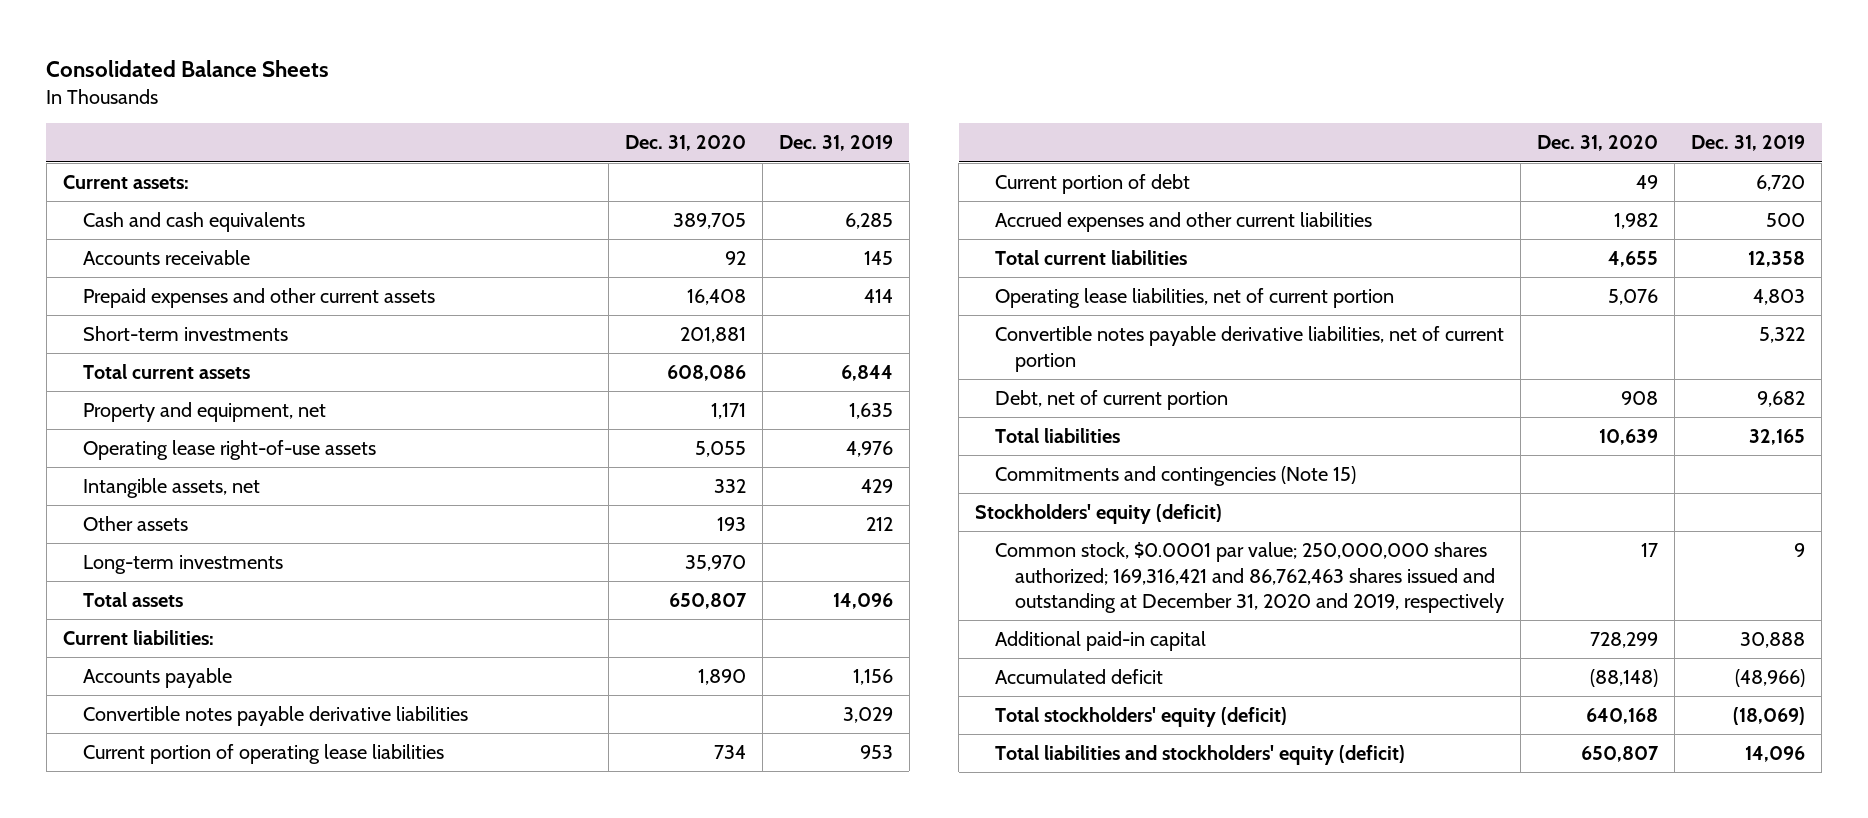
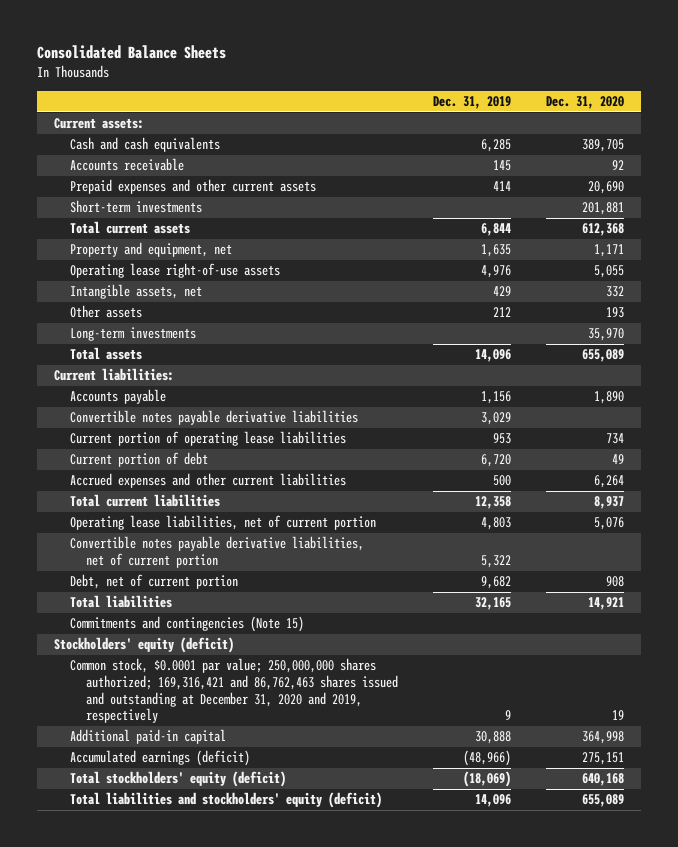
- | Dec. 31, 2020 | Dec. 31, 2019
+ | Dec. 31, 2019 | Dec. 31, 2020
- Prepaid expenses and other current assets | 16,408 | 414
+ Prepaid expenses and other current assets | 414 | 20,690
- Total current assets | 608,086 | 6,844
+ Total current assets | 6,844 | 612,368
- Total assets | 650,807 | 14,096
+ Total assets | 14,096 | 655,089
- Accrued expenses and other current liabilities | 1,982 | 500
- Total current liabilities | 4,655 | 12,358
+ Accrued expenses and other current liabilities | 500 | 6,264
+ Total current liabilities | 12,358 | 8,937
- Total liabilities | 10,639 | 32,165
+ Total liabilities | 32,165 | 14,921
- Common stock, $0.0001 par value; 250,000,000 shares authorized; 169,316,421 and 86,762,463 shares issued and outstanding at December 31, 2020 and 2019, respectively | 17 | 9
- Additional paid-in capital | 728,299 | 30,888
- Accumulated deficit | (88,148) | (48,966)
+ Common stock, $0.0001 par value; 250,000,000 shares authorized; 169,316,421 and 86,762,463 shares issued and outstanding at December 31, 2020 and 2019, respectively | 9 | 19
+ Additional paid-in capital | 30,888 | 364,998
+ Accumulated earnings (deficit) | (48,966) | 275,151
- Total liabilities and stockholders' equity (deficit) | 650,807 | 14,096
+ Total liabilities and stockholders' equity (deficit) | 14,096 | 655,089

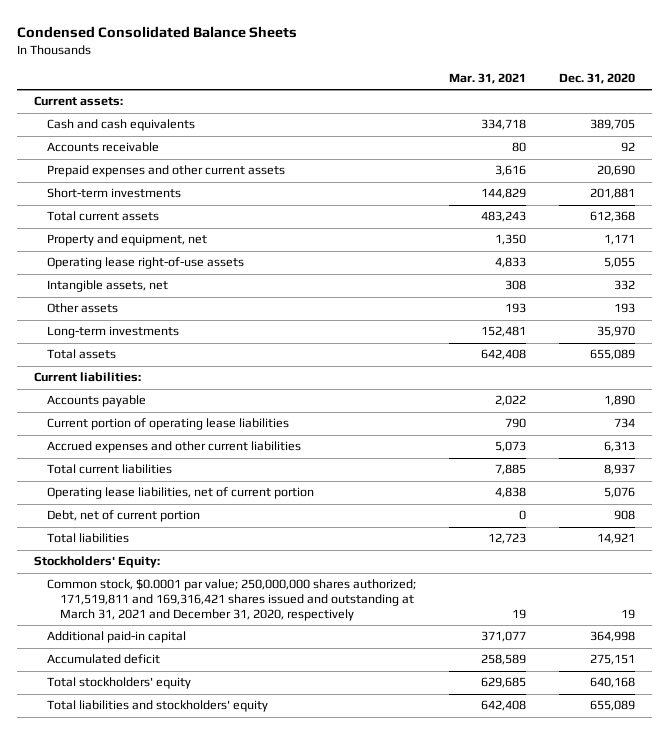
- Consolidated Balance Sheets
+ Condensed Consolidated Balance Sheets
- | Dec. 31, 2019 | Dec. 31, 2020
+ | Mar. 31, 2021 | Dec. 31, 2020
- Convertible notes payable derivative liabilities | 3,029 |
- Current portion of debt | 6,720 | 49
- Accrued expenses and other current liabilities | 500 | 6,264
+ Accrued expenses and other current liabilities | 5,073 | 6,313
- Convertible notes payable derivative liabilities, net of current portion | 5,322 |
- Commitments and contingencies (Note 15)
- Stockholders' equity (deficit)
- Common stock, $0.0001 par value; 250,000,000 shares authorized; 169,316,421 and 86,762,463 shares issued and outstanding at December 31, 2020 and 2019, respectively | 9 | 19
+ Stockholders' Equity:
+ Common stock, $0.0001 par value; 250,000,000 shares authorized; 171,519,811 and 169,316,421 shares issued and outstanding at March 31, 2021 and December 31, 2020, respectively | 19 | 19
- Accumulated earnings (deficit) | (48,966) | 275,151
- Total stockholders' equity (deficit) | (18,069) | 640,168
- Total liabilities and stockholders' equity (deficit) | 14,096 | 655,089
+ Accumulated deficit | 258,589 | 275,151
+ Total stockholders' equity | 629,685 | 640,168
+ Total liabilities and stockholders' equity | 642,408 | 655,089

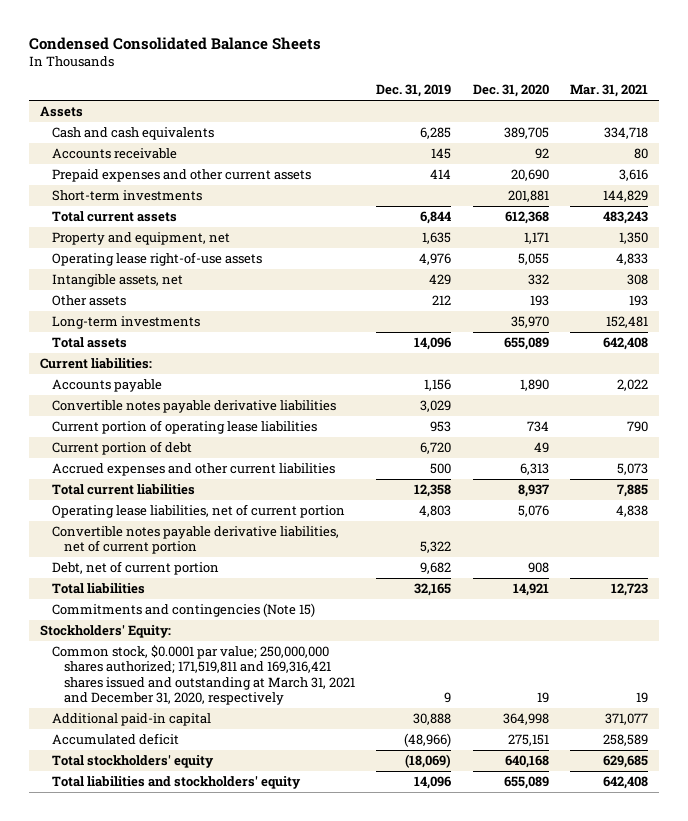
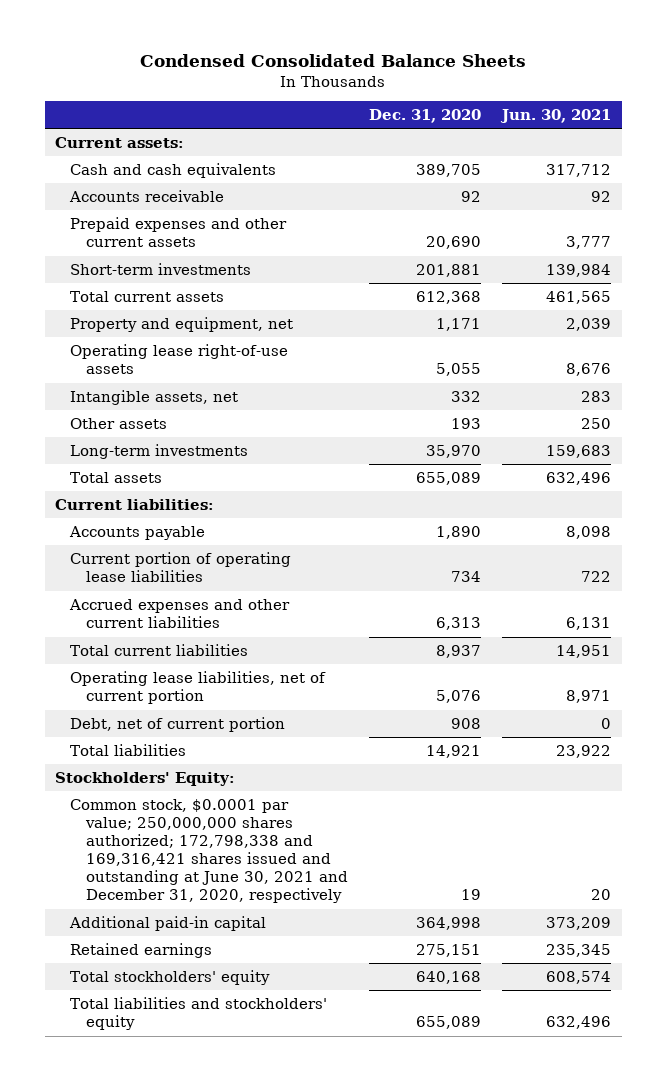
- | Dec. 31, 2019 | Dec. 31, 2020 | Mar. 31, 2021
+ | Dec. 31, 2020 | Jun. 30, 2021
- Assets
+ Current assets:
- Convertible notes payable derivative liabilities | 3,029 | |
- Current portion of debt | 6,720 | 49 |
- Convertible notes payable derivative liabilities, net of current portion | 5,322 | |
- Commitments and contingencies (Note 15)
- Common stock, $0.0001 par value; 250,000,000 shares authorized; 171,519,811 and 169,316,421 shares issued and outstanding at March 31, 2021 and December 31, 2020, respectively | 9 | 19 | 19
+ Common stock, $0.0001 par value; 250,000,000 shares authorized; 172,798,338 and 169,316,421 shares issued and outstanding at June 30, 2021 and December 31, 2020, respectively | 19 | 20
- Accumulated deficit | (48,966) | 275,151 | 258,589
+ Retained earnings | 275,151 | 235,345

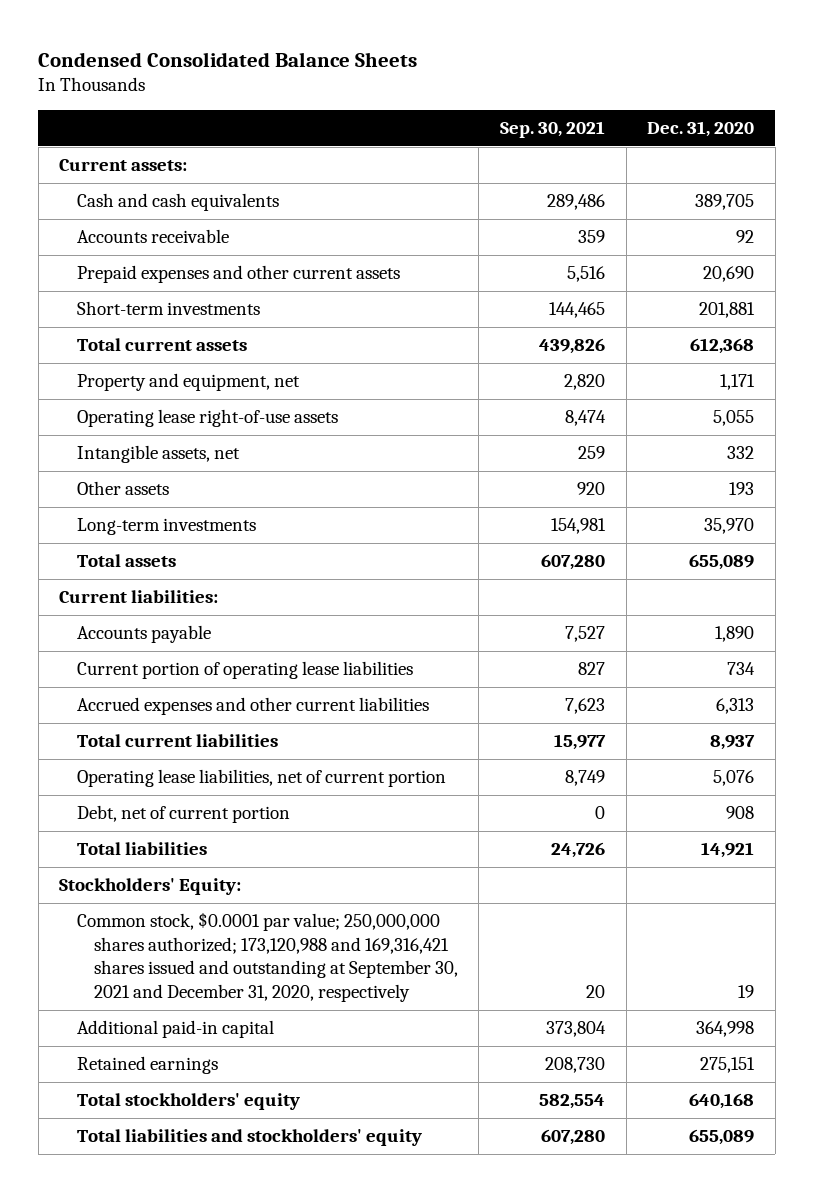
- | Dec. 31, 2020 | Jun. 30, 2021
+ | Sep. 30, 2021 | Dec. 31, 2020
- Common stock, $0.0001 par value; 250,000,000 shares authorized; 172,798,338 and 169,316,421 shares issued and outstanding at June 30, 2021 and December 31, 2020, respectively | 19 | 20
+ Common stock, $0.0001 par value; 250,000,000 shares authorized; 173,120,988 and 169,316,421 shares issued and outstanding at September 30, 2021 and December 31, 2020, respectively | 20 | 19

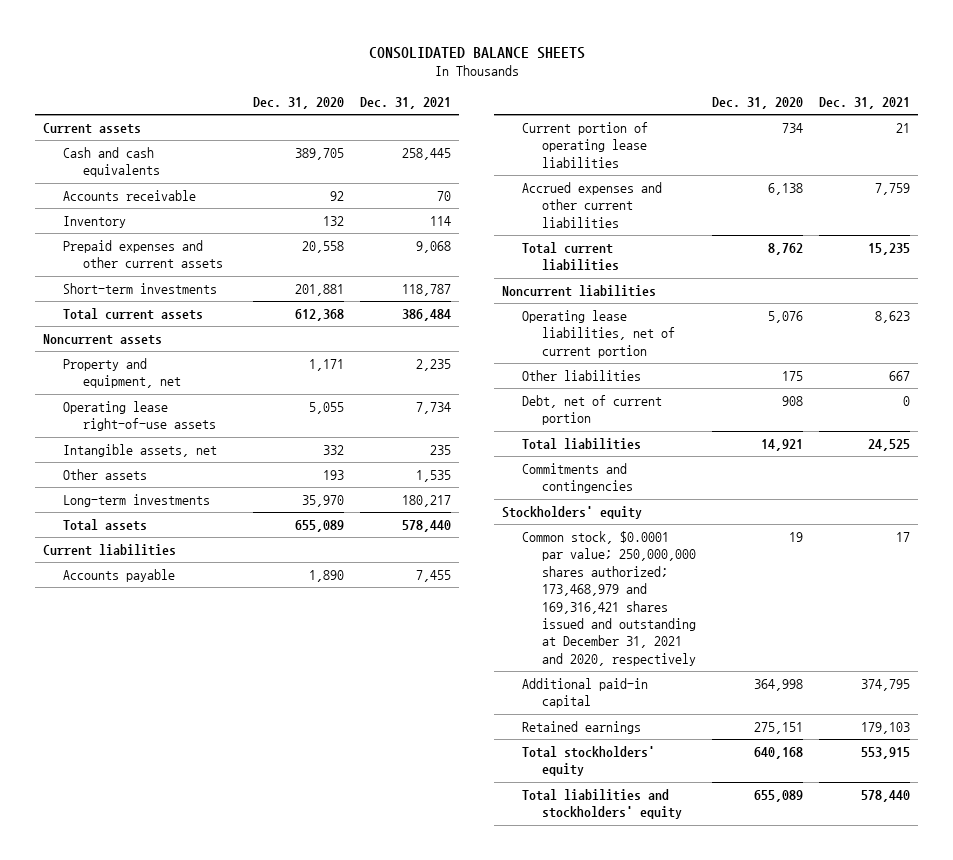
- Condensed Consolidated Balance Sheets
+ CONSOLIDATED BALANCE SHEETS
- | Sep. 30, 2021 | Dec. 31, 2020
+ | Dec. 31, 2020 | Dec. 31, 2021
- Current assets:
+ Current assets
- Prepaid expenses and other current assets | 5,516 | 20,690
+ Inventory | 132 | 114
+ Prepaid expenses and other current assets | 20,558 | 9,068
+ Noncurrent assets
- Current liabilities:
+ Current liabilities
- Accrued expenses and other current liabilities | 7,623 | 6,313
- Total current liabilities | 15,977 | 8,937
+ Accrued expenses and other current liabilities | 6,138 | 7,759
+ Total current liabilities | 8,762 | 15,235
+ Noncurrent liabilities
+ Other liabilities | 175 | 667
- Stockholders' Equity:
- Common stock, $0.0001 par value; 250,000,000 shares authorized; 173,120,988 and 169,316,421 shares issued and outstanding at September 30, 2021 and December 31, 2020, respectively | 20 | 19
+ Commitments and contingencies
+ Stockholders' equity
+ Common stock, $0.0001 par value; 250,000,000 shares authorized; 173,468,979 and 169,316,421 shares issued and outstanding at December 31, 2021 and 2020, respectively | 19 | 17

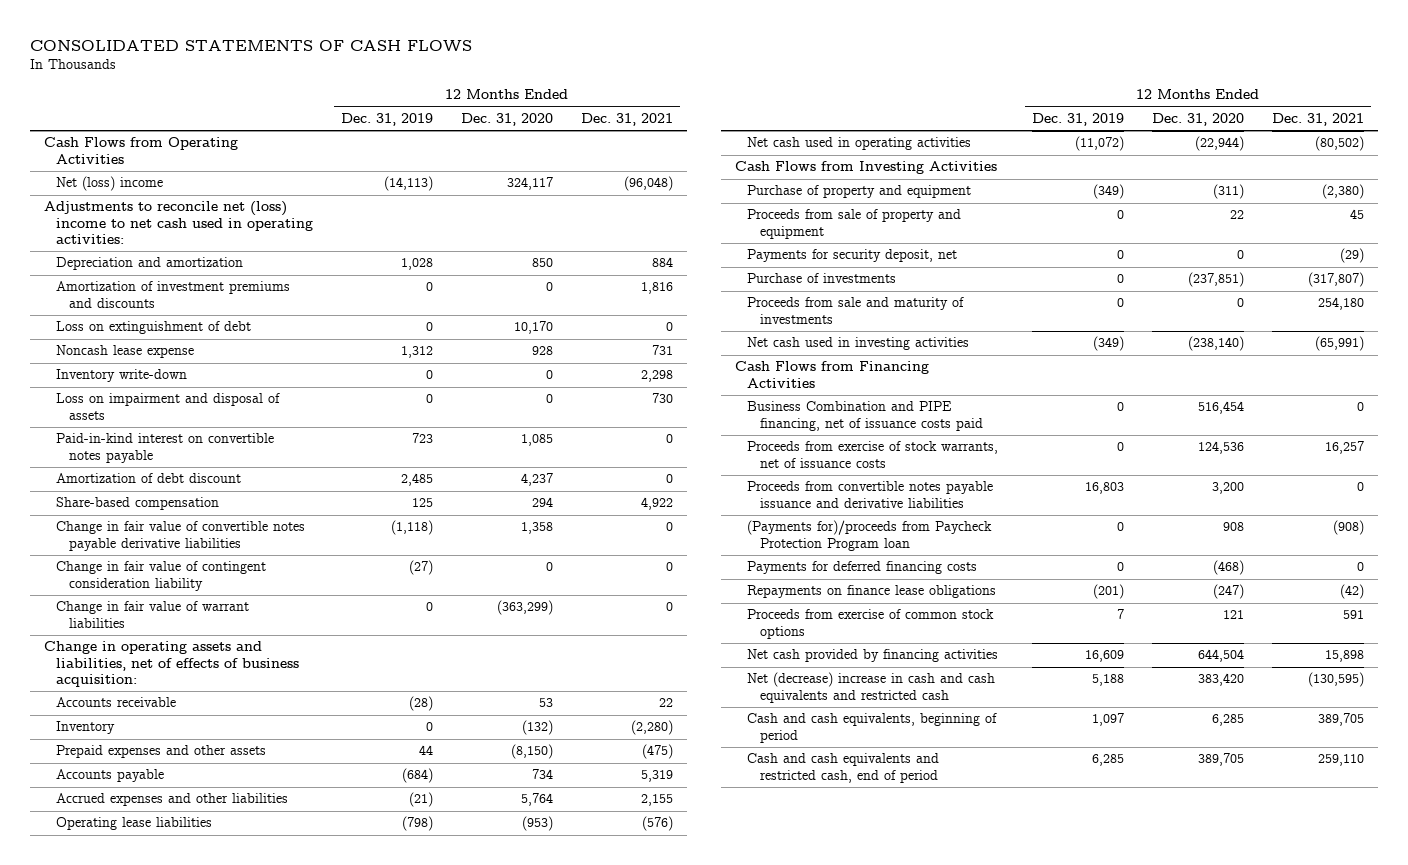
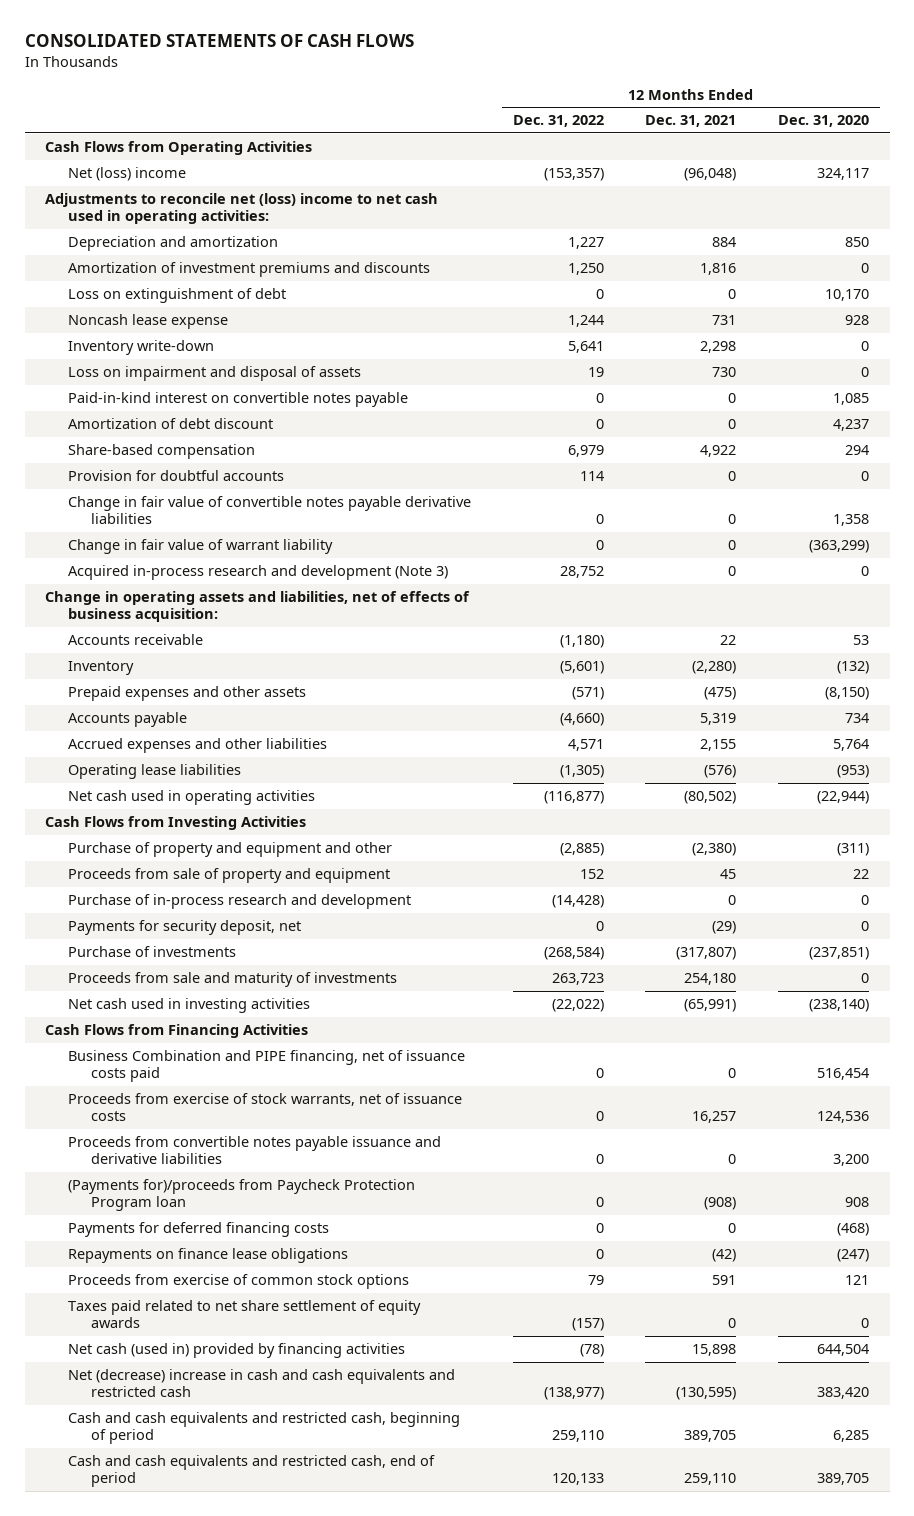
- | 12 Months Ended Dec. 31, 2019 | 12 Months Ended Dec. 31, 2020 | 12 Months Ended Dec. 31, 2021
+ | 12 Months Ended Dec. 31, 2022 | 12 Months Ended Dec. 31, 2021 | 12 Months Ended Dec. 31, 2020
+ Provision for doubtful accounts | 114 | 0 | 0
- Change in fair value of contingent consideration liability | (27) | 0 | 0
- Change in fair value of warrant liabilities | 0 | (363,299) | 0
+ Change in fair value of warrant liability | 0 | 0 | (363,299)
+ Acquired in-process research and development (Note 3) | 28,752 | 0 | 0
- Purchase of property and equipment | (349) | (311) | (2,380)
+ Purchase of property and equipment and other | (2,885) | (2,380) | (311)
+ Purchase of in-process research and development | (14,428) | 0 | 0
- Net cash provided by financing activities | 16,609 | 644,504 | 15,898
+ Taxes paid related to net share settlement of equity awards | (157) | 0 | 0
+ Net cash (used in) provided by financing activities | (78) | 15,898 | 644,504
- Cash and cash equivalents, beginning of period | 1,097 | 6,285 | 389,705
+ Cash and cash equivalents and restricted cash, beginning of period | 259,110 | 389,705 | 6,285

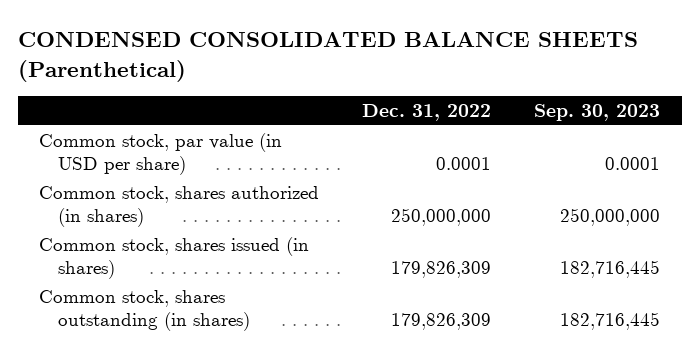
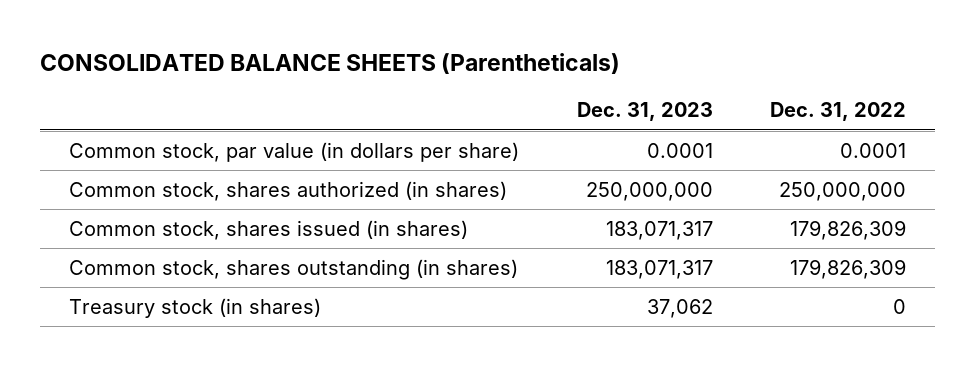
- CONDENSED CONSOLIDATED BALANCE SHEETS (Parenthetical)
+ CONSOLIDATED BALANCE SHEETS (Parentheticals)
- | Dec. 31, 2022 | Sep. 30, 2023
+ | Dec. 31, 2023 | Dec. 31, 2022
- Common stock, par value (in USD per share) | 0.0001 | 0.0001
+ Common stock, par value (in dollars per share) | 0.0001 | 0.0001
+ Treasury stock (in shares) | 37,062 | 0

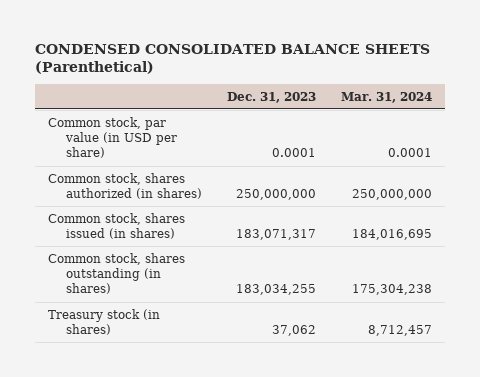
- CONSOLIDATED BALANCE SHEETS (Parentheticals)
+ CONDENSED CONSOLIDATED BALANCE SHEETS (Parenthetical)
- | Dec. 31, 2023 | Dec. 31, 2022
+ | Dec. 31, 2023 | Mar. 31, 2024
- Common stock, par value (in dollars per share) | 0.0001 | 0.0001
+ Common stock, par value (in USD per share) | 0.0001 | 0.0001
- Common stock, shares outstanding (in shares) | 183,071,317 | 179,826,309
+ Common stock, shares outstanding (in shares) | 183,034,255 | 175,304,238

